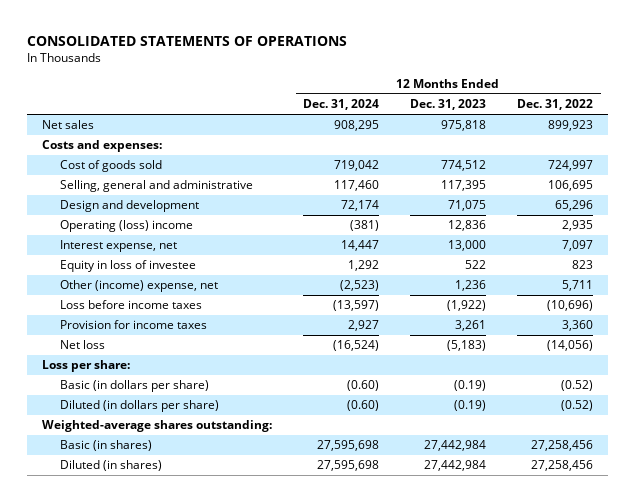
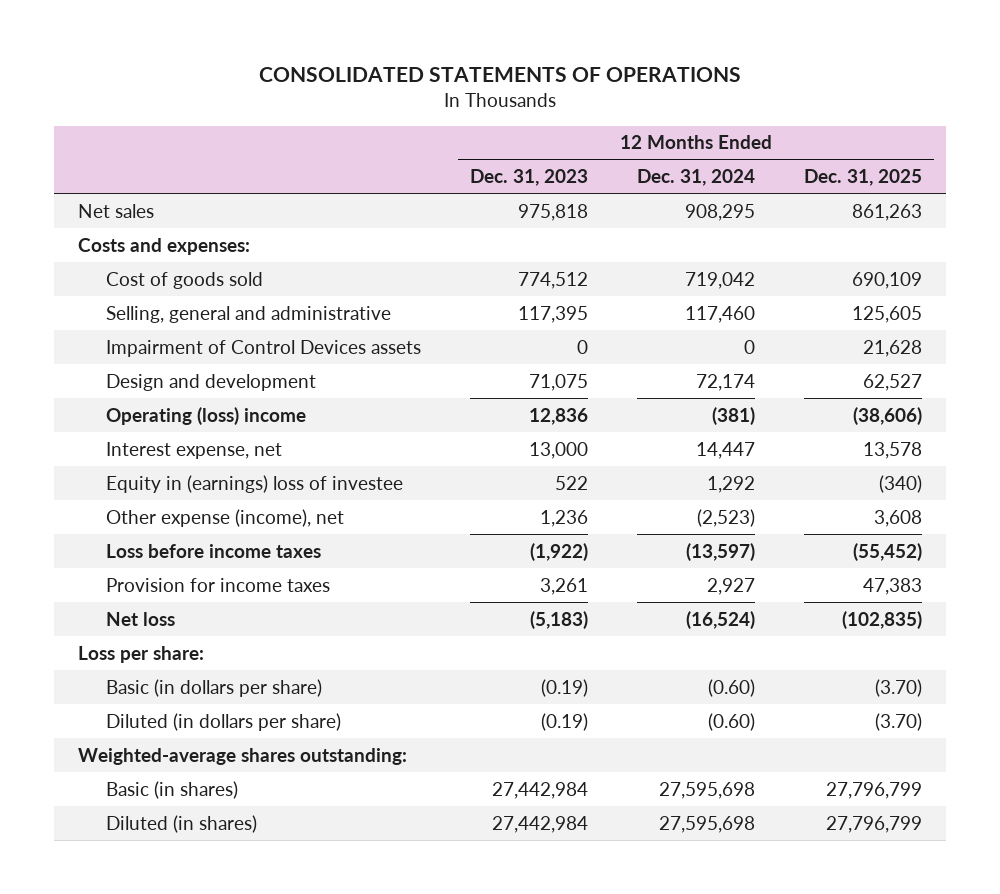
- | 12 Months Ended Dec. 31, 2024 | 12 Months Ended Dec. 31, 2023 | 12 Months Ended Dec. 31, 2022
+ | 12 Months Ended Dec. 31, 2023 | 12 Months Ended Dec. 31, 2024 | 12 Months Ended Dec. 31, 2025
+ Impairment of Control Devices assets | 0 | 0 | 21,628
- Equity in loss of investee | 1,292 | 522 | 823
- Other (income) expense, net | (2,523) | 1,236 | 5,711
+ Equity in (earnings) loss of investee | 522 | 1,292 | (340)
+ Other expense (income), net | 1,236 | (2,523) | 3,608

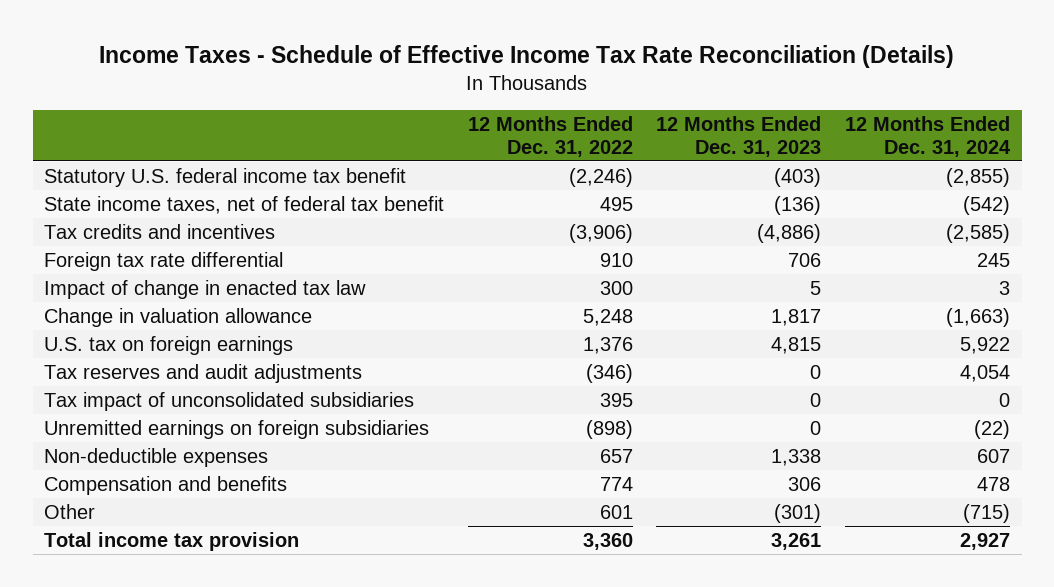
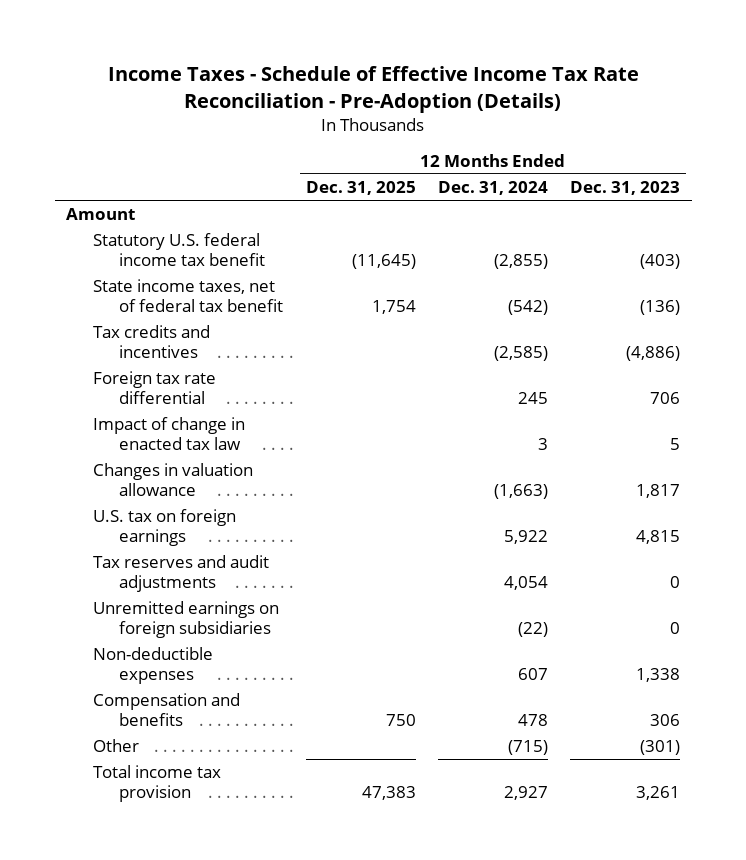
- Income Taxes - Schedule of Effective Income Tax Rate Reconciliation (Details)
+ Income Taxes - Schedule of Effective Income Tax Rate Reconciliation - Pre-Adoption (Details)
- | 12 Months Ended Dec. 31, 2022 | 12 Months Ended Dec. 31, 2023 | 12 Months Ended Dec. 31, 2024
+ | 12 Months Ended Dec. 31, 2025 | 12 Months Ended Dec. 31, 2024 | 12 Months Ended Dec. 31, 2023
+ Amount
- Change in valuation allowance | 5,248 | 1,817 | (1,663)
+ Changes in valuation allowance | | (1,663) | 1,817
- Tax impact of unconsolidated subsidiaries | 395 | 0 | 0

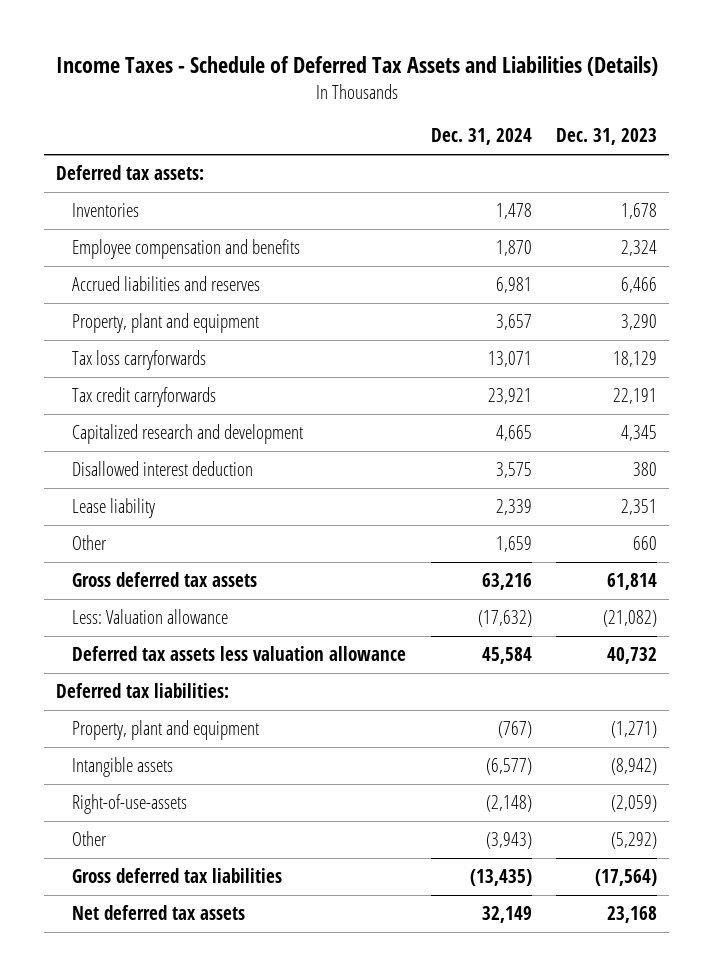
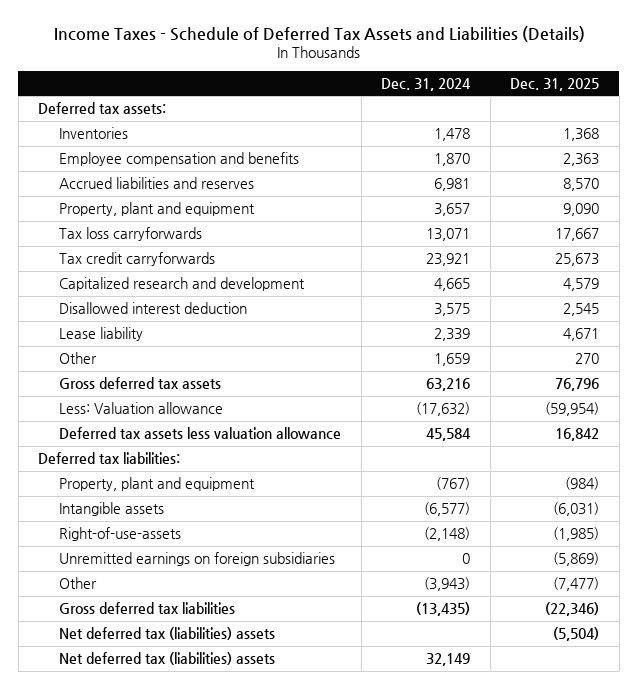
- | Dec. 31, 2024 | Dec. 31, 2023
+ | Dec. 31, 2024 | Dec. 31, 2025
+ Unremitted earnings on foreign subsidiaries | 0 | (5,869)
- Net deferred tax assets | 32,149 | 23,168
+ Net deferred tax (liabilities) assets | | (5,504)
+ Net deferred tax (liabilities) assets | 32,149 |

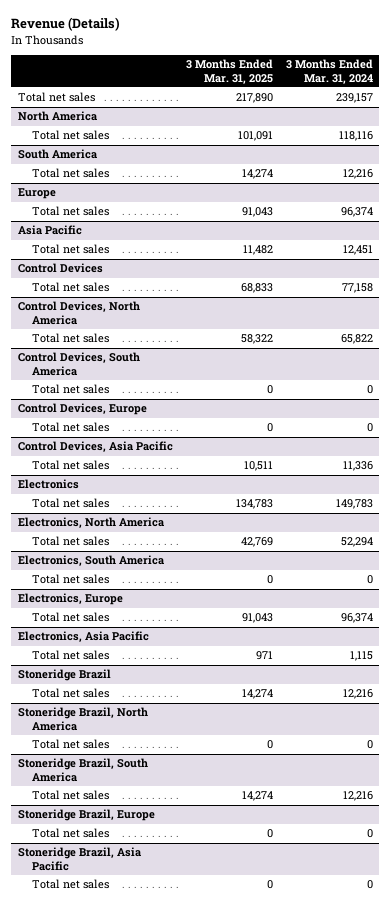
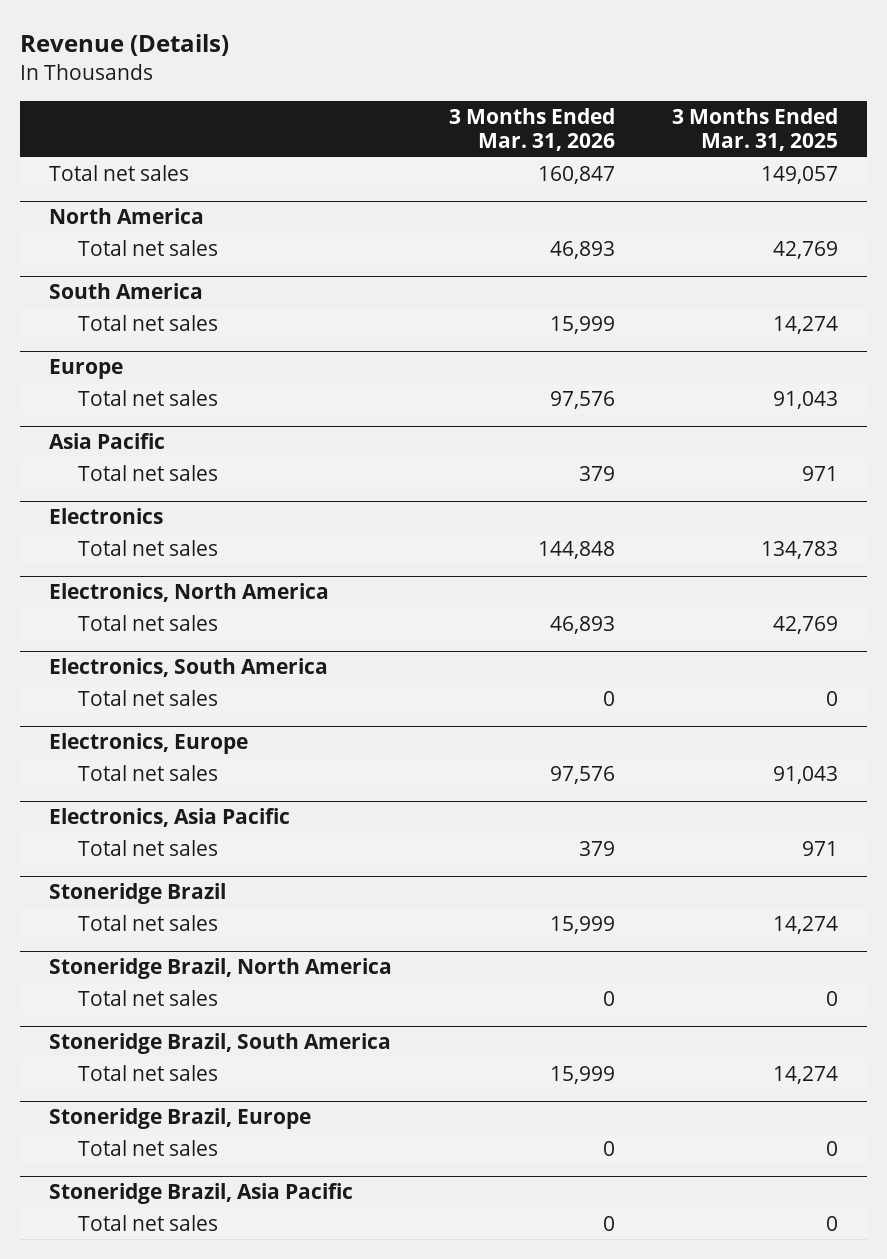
- | 3 Months Ended Mar. 31, 2025 | 3 Months Ended Mar. 31, 2024
+ | 3 Months Ended Mar. 31, 2026 | 3 Months Ended Mar. 31, 2025
- Total net sales | 217,890 | 239,157
+ Total net sales | 160,847 | 149,057
@ North America
- Total net sales | 101,091 | 118,116
+ Total net sales | 46,893 | 42,769
@ Asia Pacific
- Total net sales | 11,482 | 12,451
- Control Devices
- Total net sales | 68,833 | 77,158
- Control Devices, North America
- Total net sales | 58,322 | 65,822
- Control Devices, South America
- Total net sales | 0 | 0
- Control Devices, Europe
- Total net sales | 0 | 0
- Control Devices, Asia Pacific
- Total net sales | 10,511 | 11,336
@ Asia Pacific
+ Total net sales | 379 | 971

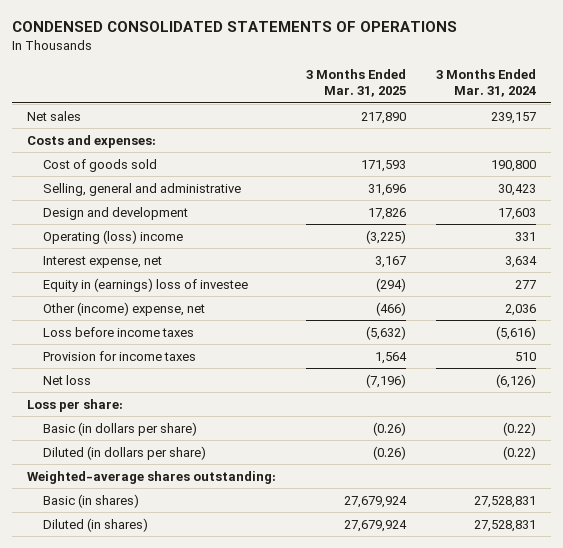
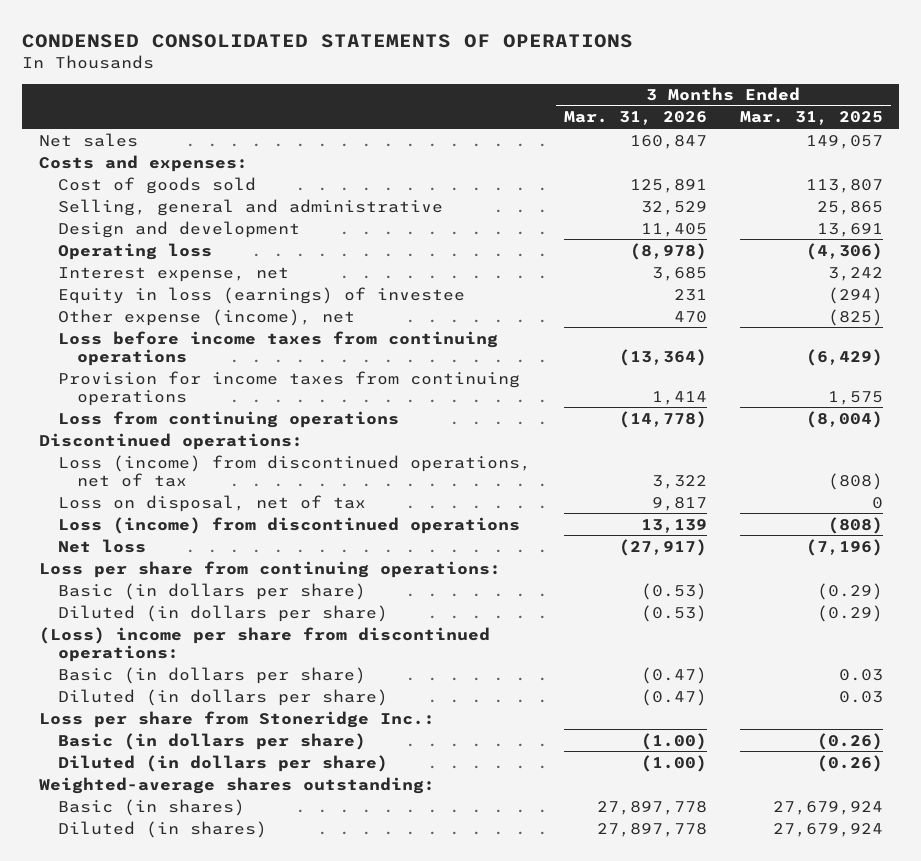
- | 3 Months Ended Mar. 31, 2025 | 3 Months Ended Mar. 31, 2024
+ | 3 Months Ended Mar. 31, 2026 | 3 Months Ended Mar. 31, 2025
- Net sales | 217,890 | 239,157
+ Net sales | 160,847 | 149,057
- Cost of goods sold | 171,593 | 190,800
- Selling, general and administrative | 31,696 | 30,423
- Design and development | 17,826 | 17,603
- Operating (loss) income | (3,225) | 331
- Interest expense, net | 3,167 | 3,634
- Equity in (earnings) loss of investee | (294) | 277
- Other (income) expense, net | (466) | 2,036
- Loss before income taxes | (5,632) | (5,616)
- Provision for income taxes | 1,564 | 510
+ Cost of goods sold | 125,891 | 113,807
+ Selling, general and administrative | 32,529 | 25,865
+ Design and development | 11,405 | 13,691
+ Operating loss | (8,978) | (4,306)
+ Interest expense, net | 3,685 | 3,242
+ Equity in loss (earnings) of investee | 231 | (294)
+ Other expense (income), net | 470 | (825)
+ Loss before income taxes from continuing operations | (13,364) | (6,429)
+ Provision for income taxes from continuing operations | 1,414 | 1,575
+ Loss from continuing operations | (14,778) | (8,004)
+ Discontinued operations:
+ Loss (income) from discontinued operations, net of tax | 3,322 | (808)
+ Loss on disposal, net of tax | 9,817 | 0
+ Loss (income) from discontinued operations | 13,139 | (808)
- Loss per share:
+ Loss per share from continuing operations:
+ Basic (in dollars per share) | (0.53) | (0.29)
+ Diluted (in dollars per share) | (0.53) | (0.29)
+ (Loss) income per share from discontinued operations:
+ Basic (in dollars per share) | (0.47) | 0.03
+ Diluted (in dollars per share) | (0.47) | 0.03
+ Loss per share from Stoneridge Inc.:

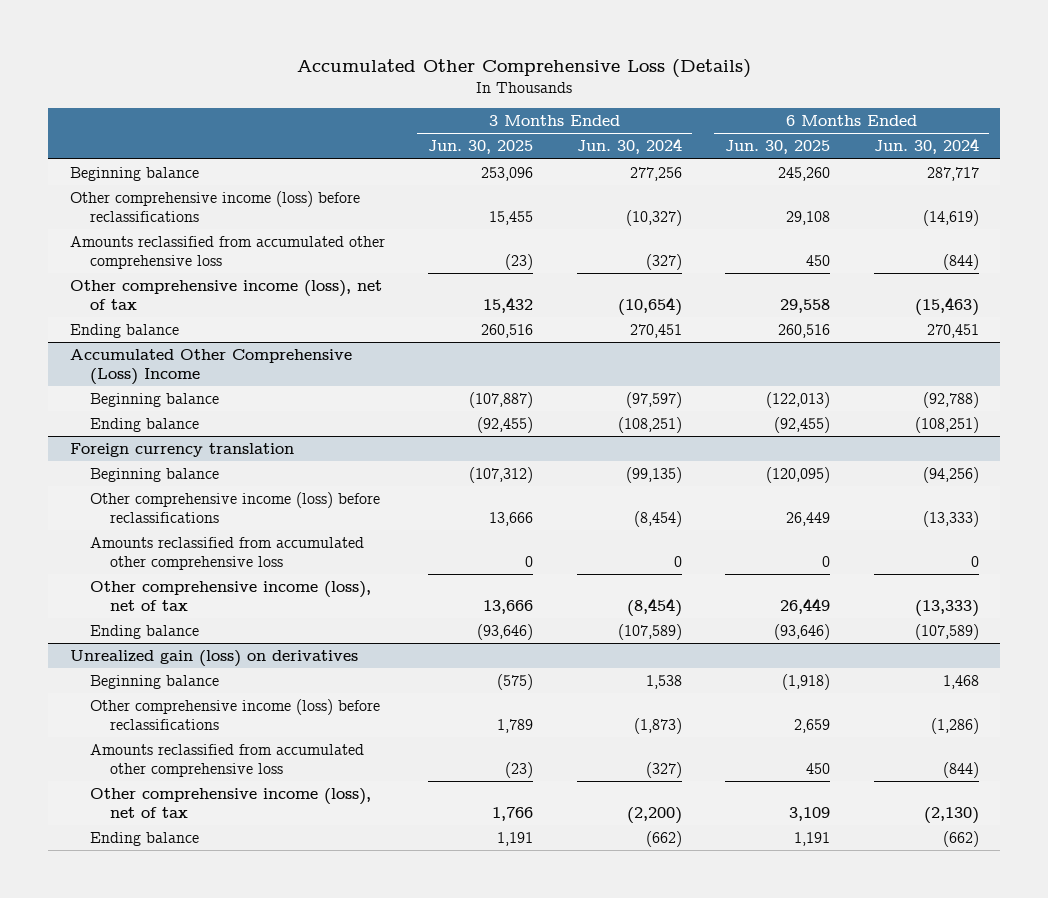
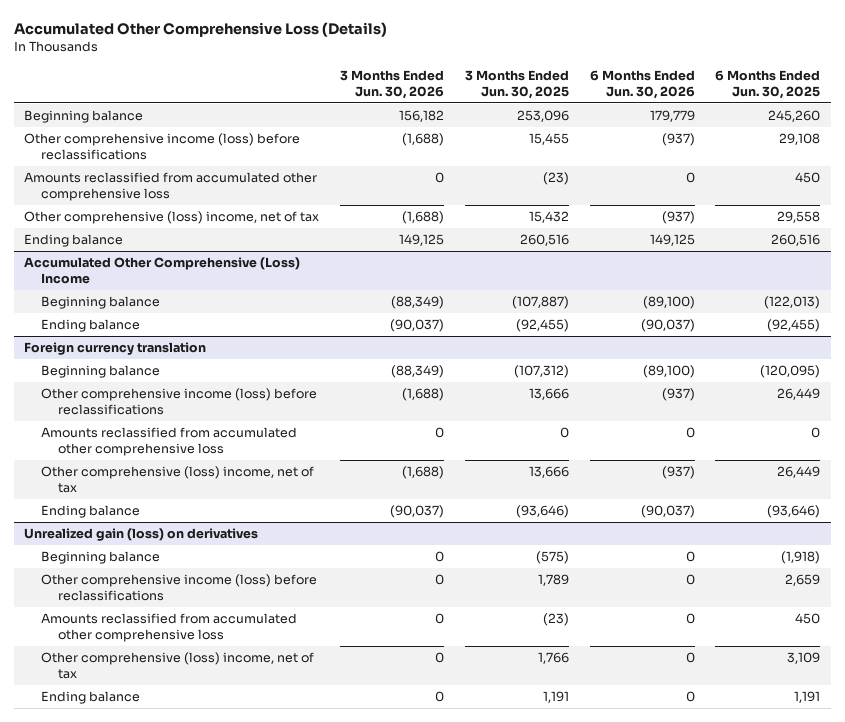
- | 3 Months Ended Jun. 30, 2025 | 3 Months Ended Jun. 30, 2024 | 6 Months Ended Jun. 30, 2025 | 6 Months Ended Jun. 30, 2024
+ | 3 Months Ended Jun. 30, 2026 | 3 Months Ended Jun. 30, 2025 | 6 Months Ended Jun. 30, 2026 | 6 Months Ended Jun. 30, 2025
- Other comprehensive income (loss), net of tax | 15,432 | (10,654) | 29,558 | (15,463)
+ Other comprehensive (loss) income, net of tax | (1,688) | 15,432 | (937) | 29,558
@ Foreign currency translation
- Other comprehensive income (loss), net of tax | 13,666 | (8,454) | 26,449 | (13,333)
+ Other comprehensive (loss) income, net of tax | (1,688) | 13,666 | (937) | 26,449
@ Unrealized gain (loss) on derivatives
- Other comprehensive income (loss), net of tax | 1,766 | (2,200) | 3,109 | (2,130)
+ Other comprehensive (loss) income, net of tax | 0 | 1,766 | 0 | 3,109

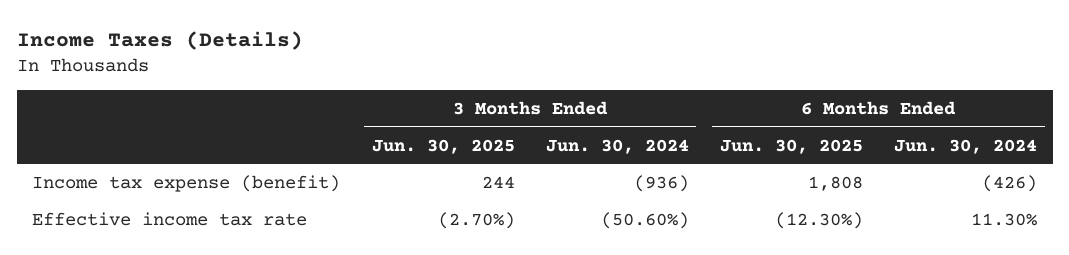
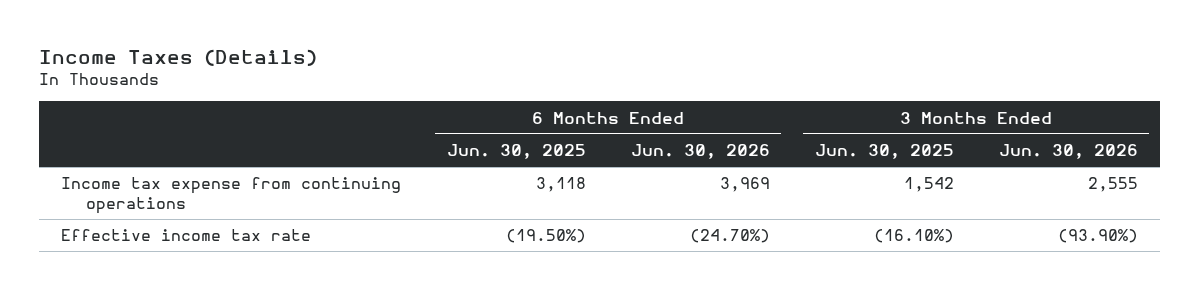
- | 3 Months Ended Jun. 30, 2025 | 3 Months Ended Jun. 30, 2024 | 6 Months Ended Jun. 30, 2025 | 6 Months Ended Jun. 30, 2024
+ | 6 Months Ended Jun. 30, 2025 | 6 Months Ended Jun. 30, 2026 | 3 Months Ended Jun. 30, 2025 | 3 Months Ended Jun. 30, 2026
- Income tax expense (benefit) | 244 | (936) | 1,808 | (426)
- Effective income tax rate | (2.70%) | (50.60%) | (12.30%) | 11.30%
+ Income tax expense from continuing operations | 3,118 | 3,969 | 1,542 | 2,555
+ Effective income tax rate | (19.50%) | (24.70%) | (16.10%) | (93.90%)

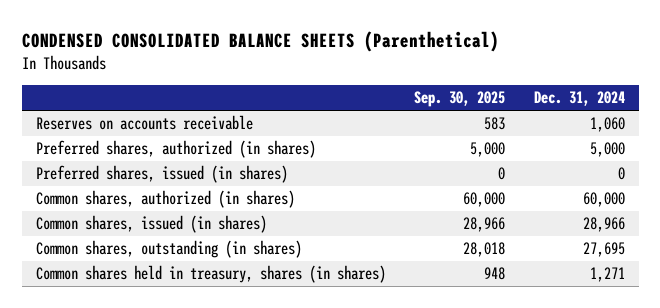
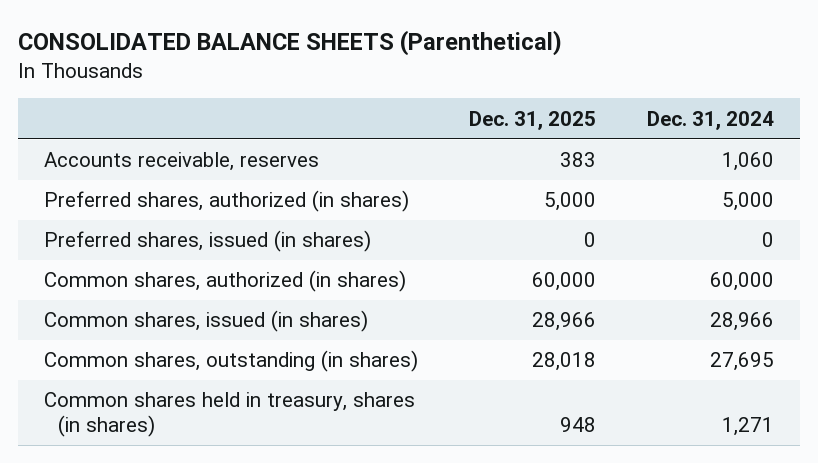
- CONDENSED CONSOLIDATED BALANCE SHEETS (Parenthetical)
+ CONSOLIDATED BALANCE SHEETS (Parenthetical)
- | Sep. 30, 2025 | Dec. 31, 2024
+ | Dec. 31, 2025 | Dec. 31, 2024
- Reserves on accounts receivable | 583 | 1,060
+ Accounts receivable, reserves | 383 | 1,060

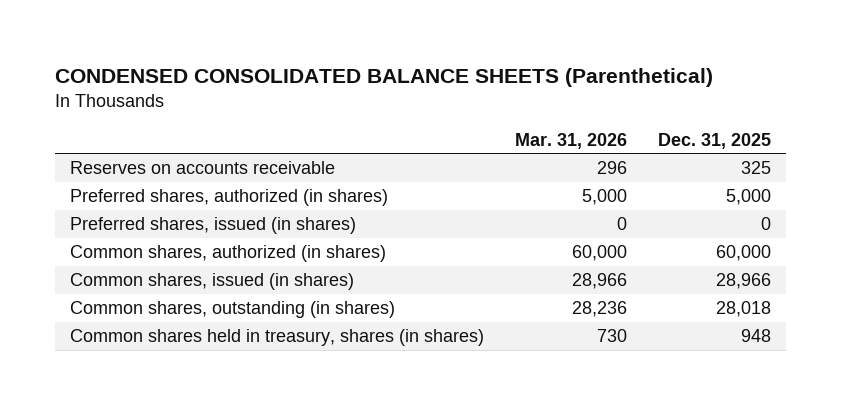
- CONSOLIDATED BALANCE SHEETS (Parenthetical)
+ CONDENSED CONSOLIDATED BALANCE SHEETS (Parenthetical)
- | Dec. 31, 2025 | Dec. 31, 2024
+ | Mar. 31, 2026 | Dec. 31, 2025
- Accounts receivable, reserves | 383 | 1,060
+ Reserves on accounts receivable | 296 | 325

